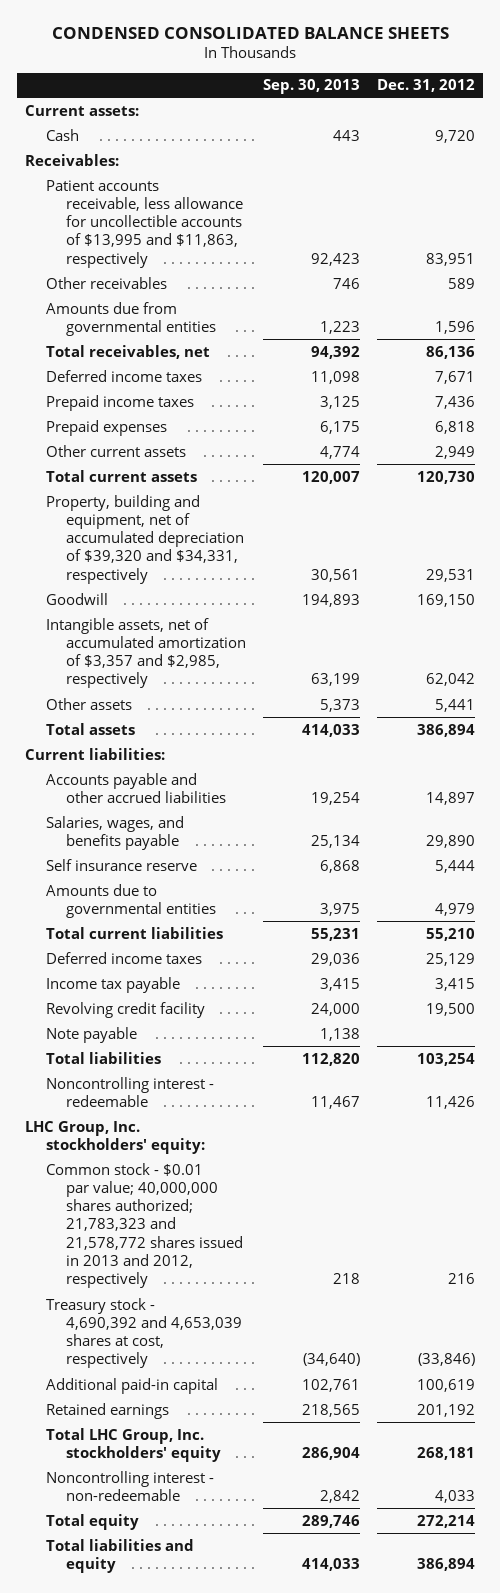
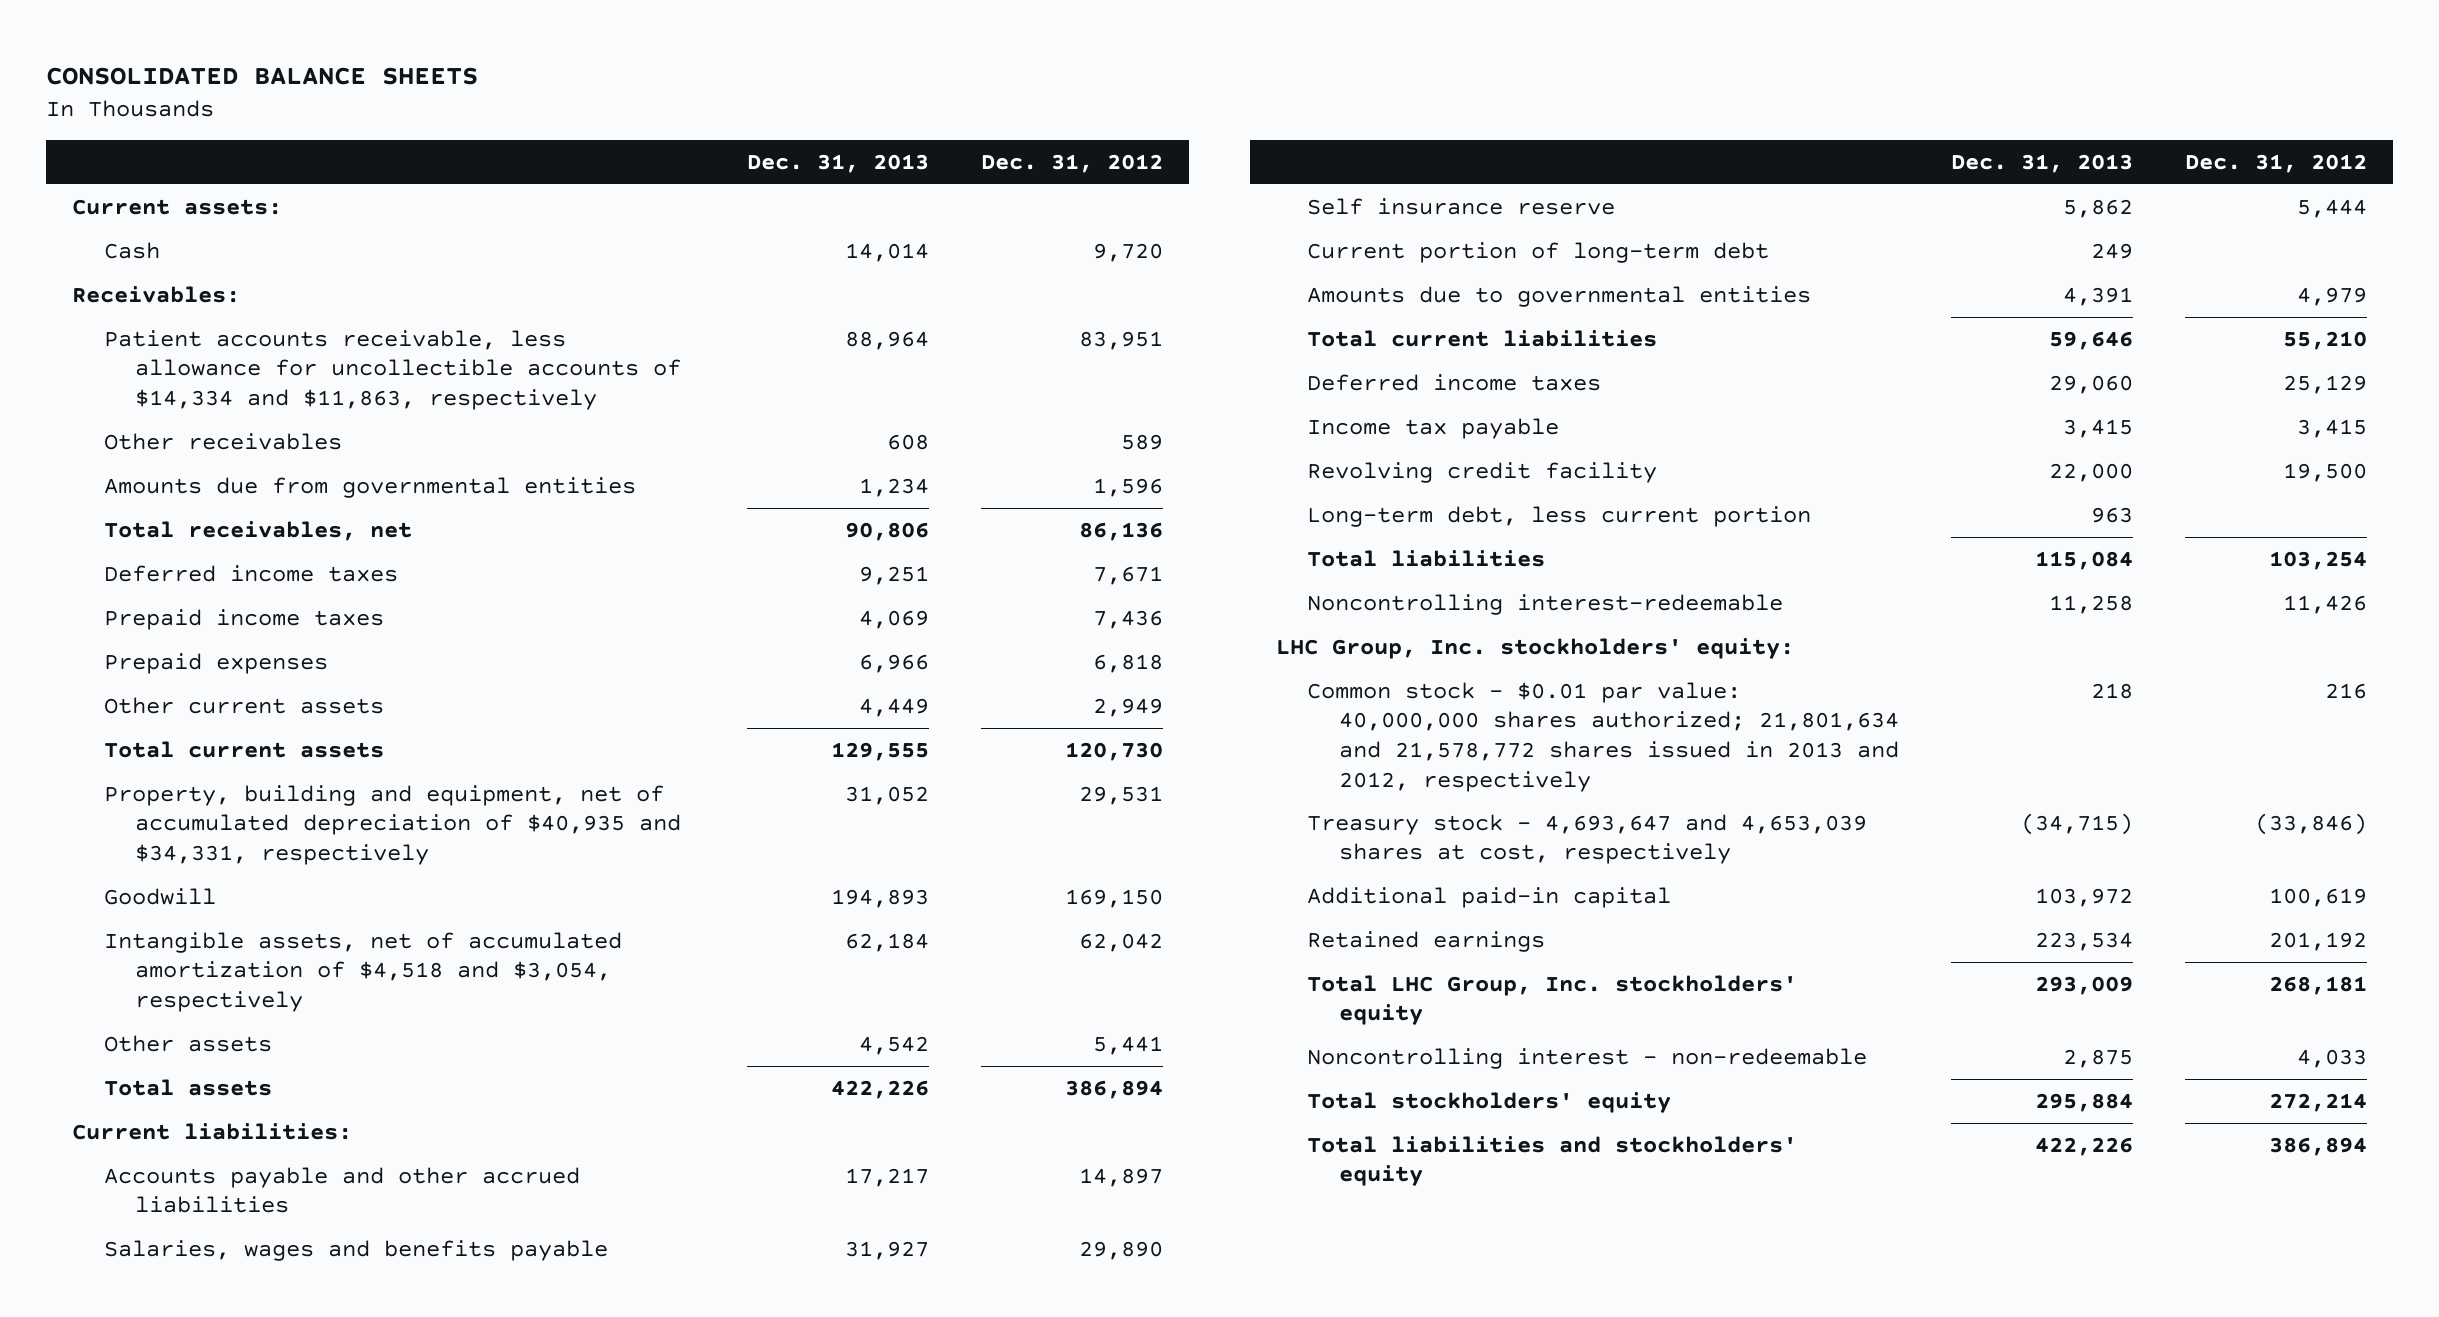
- CONDENSED CONSOLIDATED BALANCE SHEETS
+ CONSOLIDATED BALANCE SHEETS
- | Sep. 30, 2013 | Dec. 31, 2012
+ | Dec. 31, 2013 | Dec. 31, 2012
- Patient accounts receivable, less allowance for uncollectible accounts of $13,995 and $11,863, respectively | 92,423 | 83,951
+ Patient accounts receivable, less allowance for uncollectible accounts of $14,334 and $11,863, respectively | 88,964 | 83,951
- Property, building and equipment, net of accumulated depreciation of $39,320 and $34,331, respectively | 30,561 | 29,531
+ Property, building and equipment, net of accumulated depreciation of $40,935 and $34,331, respectively | 31,052 | 29,531
- Intangible assets, net of accumulated amortization of $3,357 and $2,985, respectively | 63,199 | 62,042
+ Intangible assets, net of accumulated amortization of $4,518 and $3,054, respectively | 62,184 | 62,042
- Salaries, wages, and benefits payable | 25,134 | 29,890
+ Salaries, wages and benefits payable | 31,927 | 29,890
+ Current portion of long-term debt | 249 |
- Note payable | 1,138 |
+ Long-term debt, less current portion | 963 |
- Noncontrolling interest - redeemable | 11,467 | 11,426
+ Noncontrolling interest-redeemable | 11,258 | 11,426
- Common stock - $0.01 par value; 40,000,000 shares authorized; 21,783,323 and 21,578,772 shares issued in 2013 and 2012, respectively | 218 | 216
- Treasury stock - 4,690,392 and 4,653,039 shares at cost, respectively | (34,640) | (33,846)
+ Common stock - $0.01 par value: 40,000,000 shares authorized; 21,801,634 and 21,578,772 shares issued in 2013 and 2012, respectively | 218 | 216
+ Treasury stock - 4,693,647 and 4,653,039 shares at cost, respectively | (34,715) | (33,846)
- Total equity | 289,746 | 272,214
- Total liabilities and equity | 414,033 | 386,894
+ Total stockholders' equity | 295,884 | 272,214
+ Total liabilities and stockholders' equity | 422,226 | 386,894

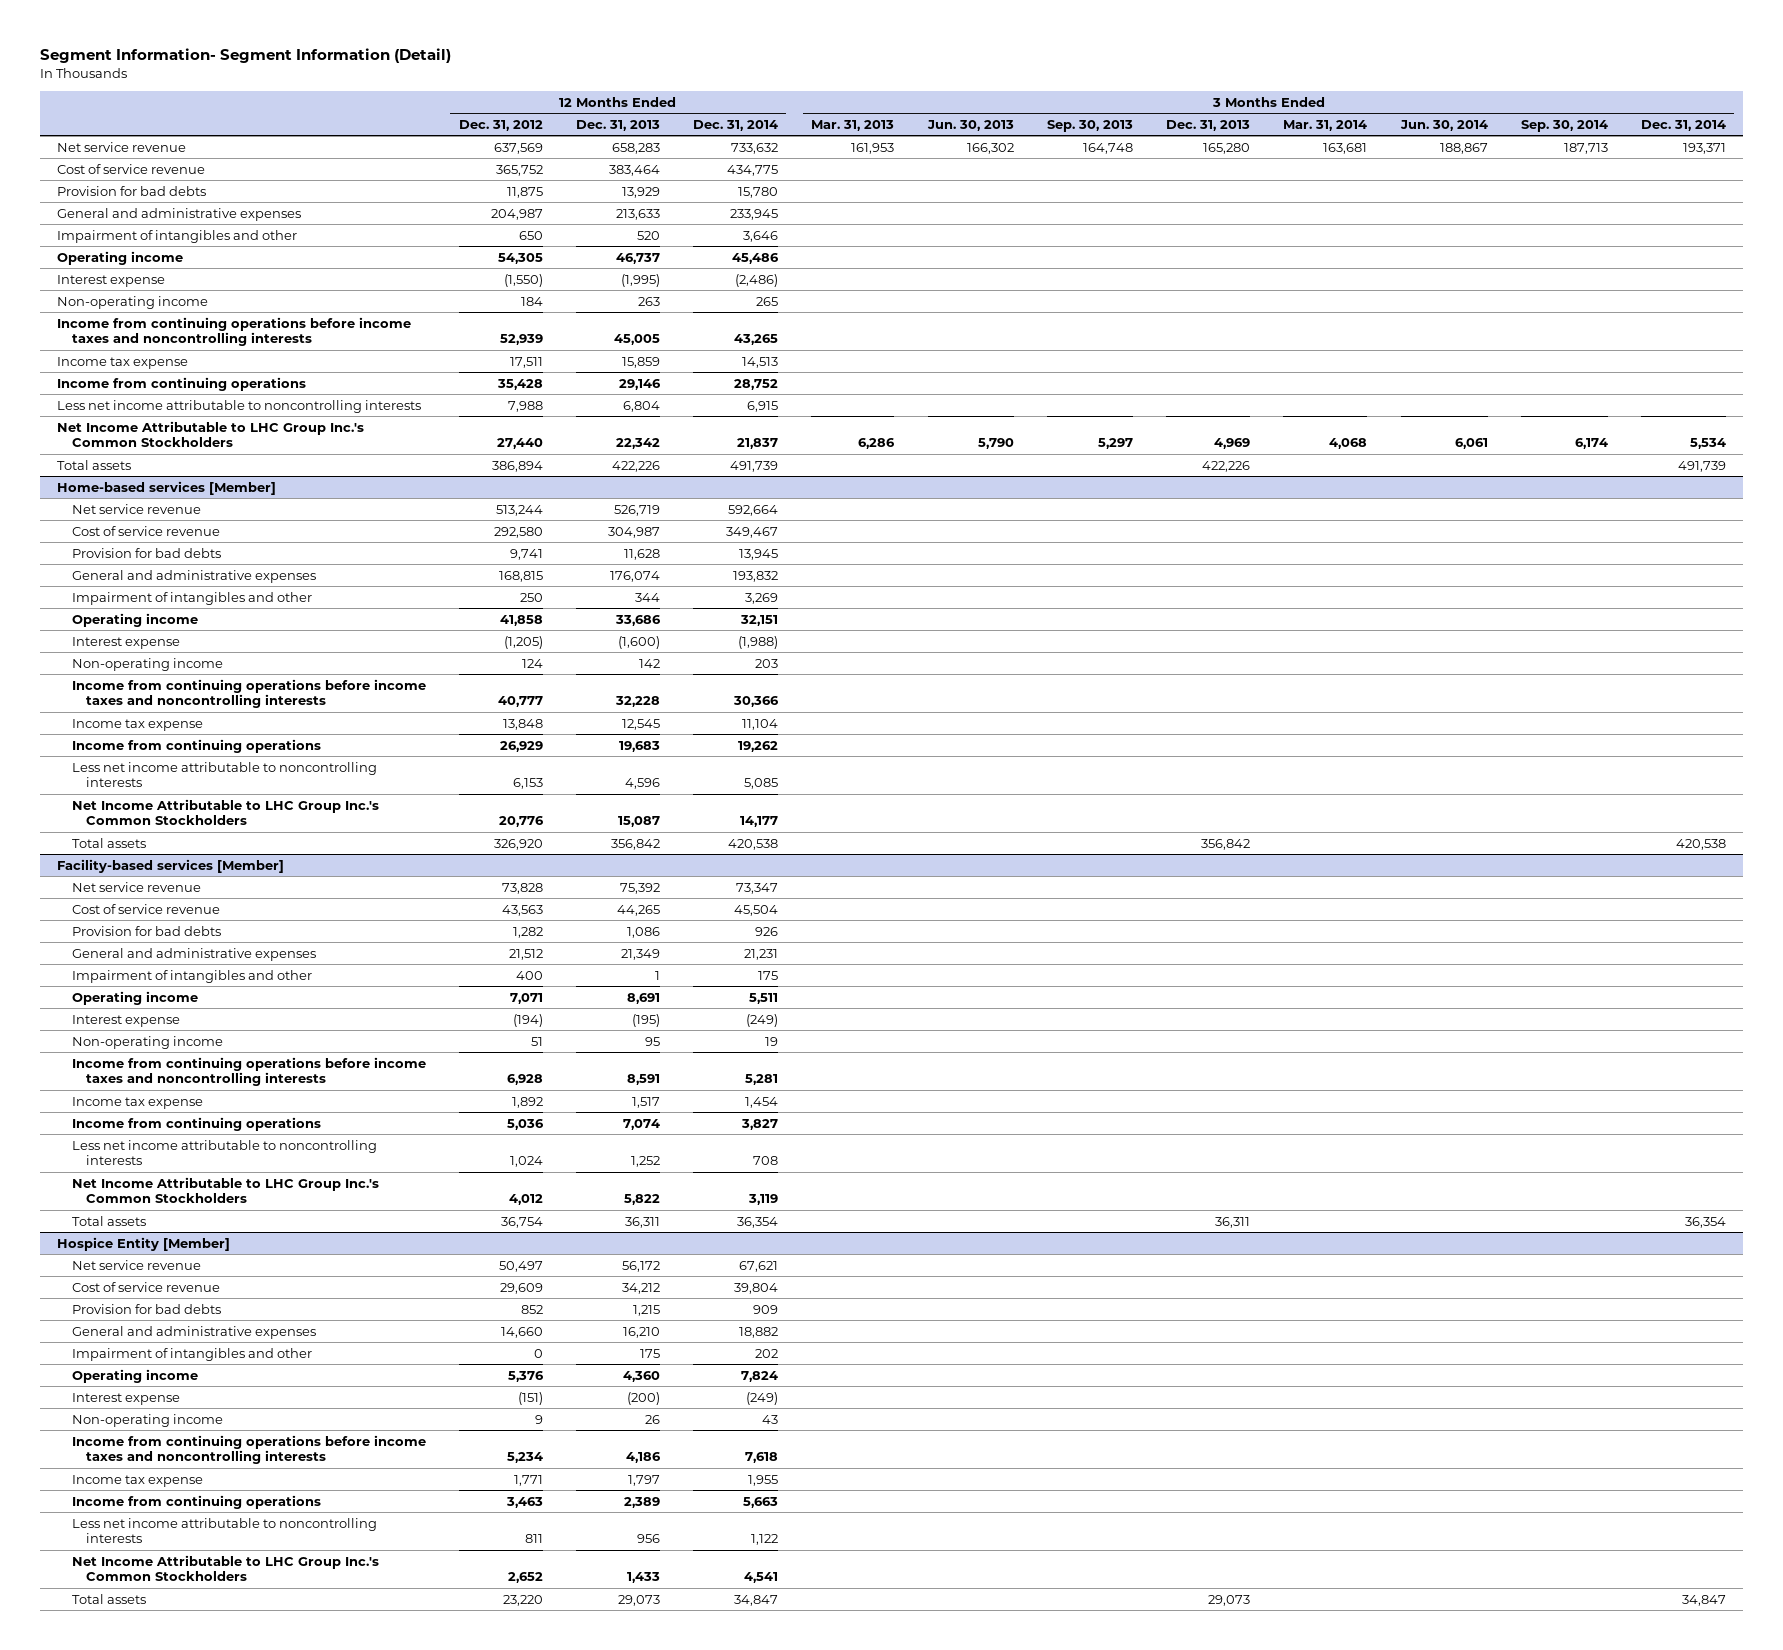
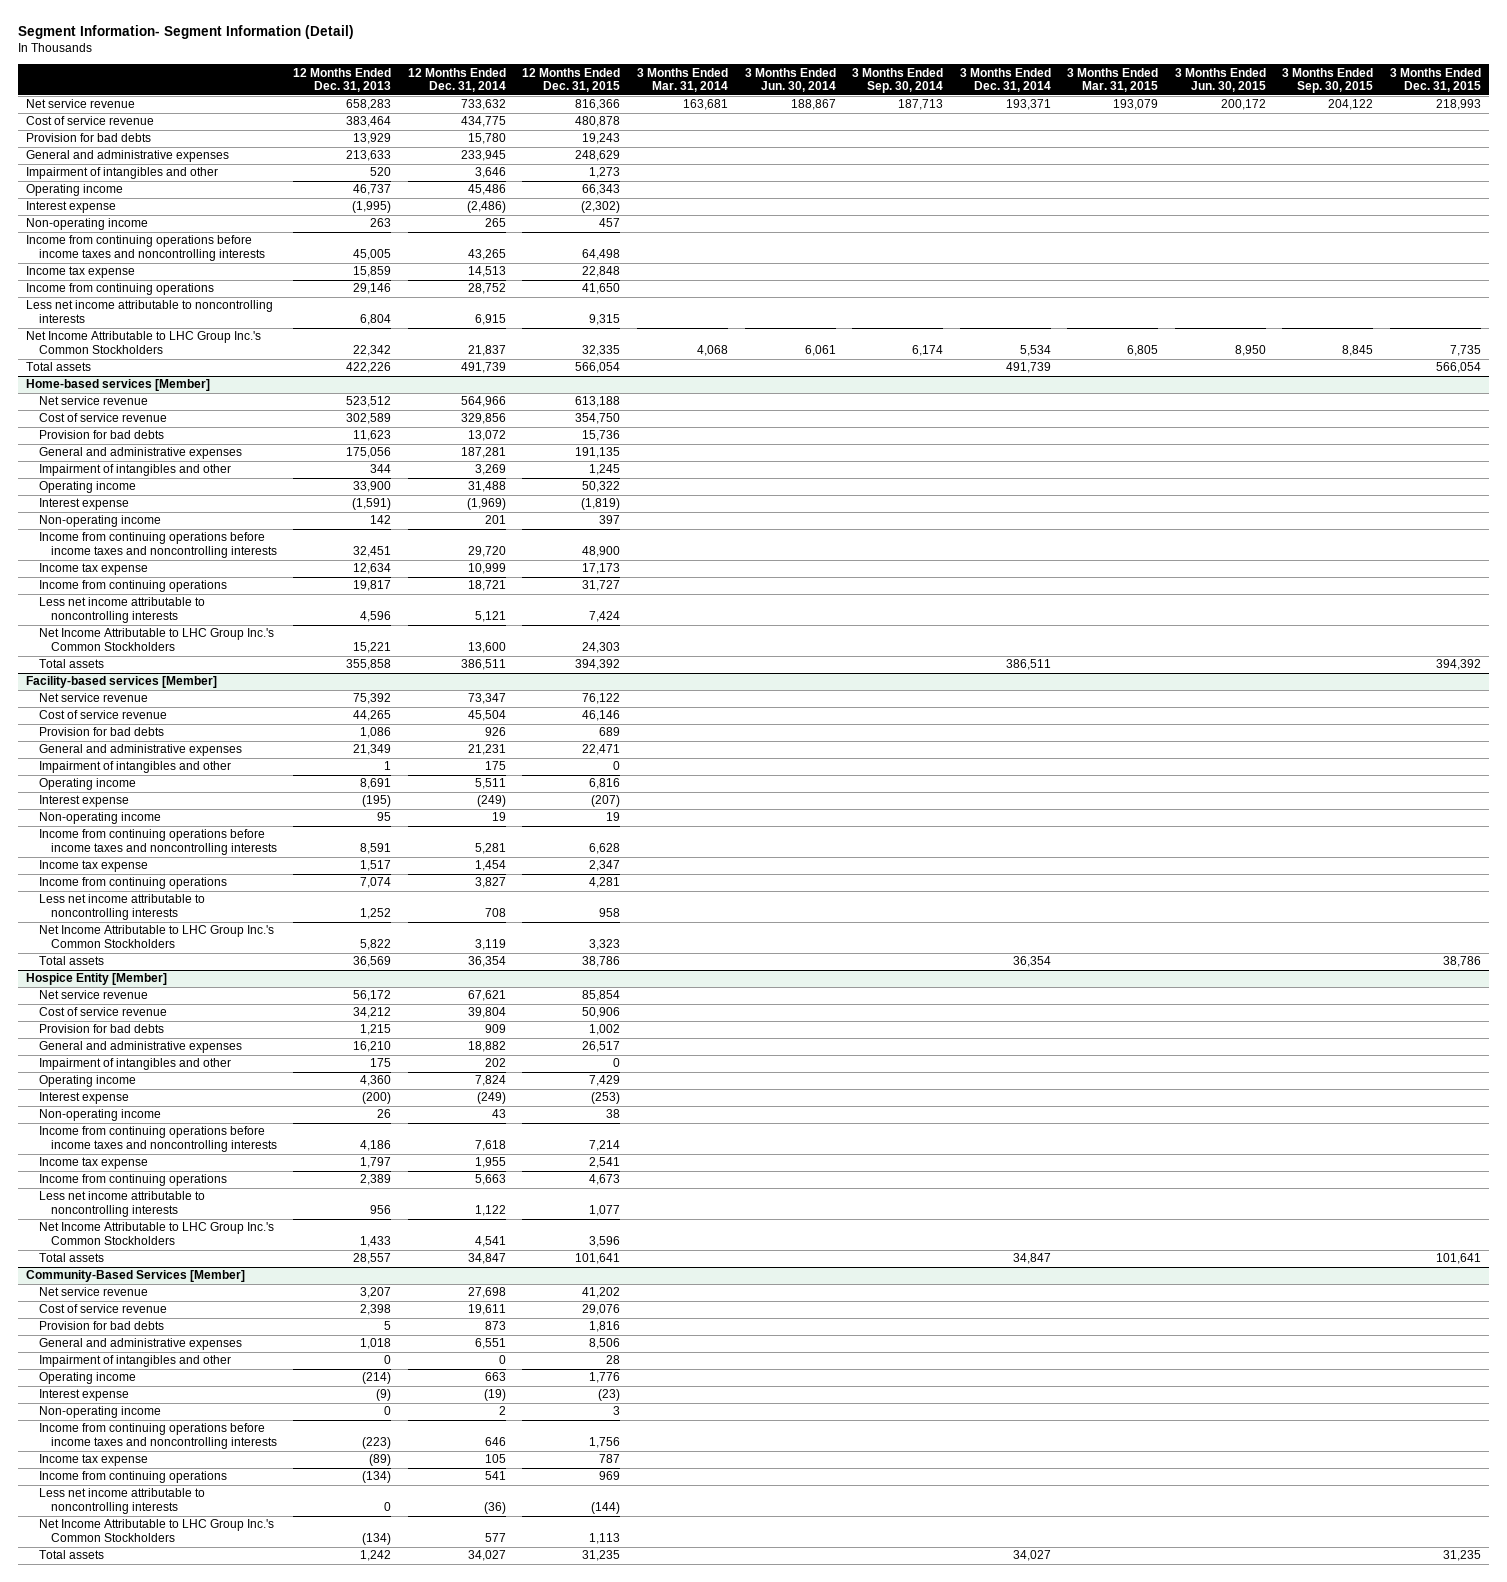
- | 12 Months Ended Dec. 31, 2012 | 12 Months Ended Dec. 31, 2013 | 12 Months Ended Dec. 31, 2014 | 3 Months Ended Mar. 31, 2013 | 3 Months Ended Jun. 30, 2013 | 3 Months Ended Sep. 30, 2013 | 3 Months Ended Dec. 31, 2013 | 3 Months Ended Mar. 31, 2014 | 3 Months Ended Jun. 30, 2014 | 3 Months Ended Sep. 30, 2014 | 3 Months Ended Dec. 31, 2014
+ | 12 Months Ended Dec. 31, 2013 | 12 Months Ended Dec. 31, 2014 | 12 Months Ended Dec. 31, 2015 | 3 Months Ended Mar. 31, 2014 | 3 Months Ended Jun. 30, 2014 | 3 Months Ended Sep. 30, 2014 | 3 Months Ended Dec. 31, 2014 | 3 Months Ended Mar. 31, 2015 | 3 Months Ended Jun. 30, 2015 | 3 Months Ended Sep. 30, 2015 | 3 Months Ended Dec. 31, 2015
@ Home-based services [Member]
- Net service revenue | 513,244 | 526,719 | 592,664 | | | | | | | |
- Cost of service revenue | 292,580 | 304,987 | 349,467 | | | | | | | |
- Provision for bad debts | 9,741 | 11,628 | 13,945 | | | | | | | |
- General and administrative expenses | 168,815 | 176,074 | 193,832 | | | | | | | |
+ Net service revenue | 523,512 | 564,966 | 613,188 | | | | | | | |
+ Cost of service revenue | 302,589 | 329,856 | 354,750 | | | | | | | |
+ Provision for bad debts | 11,623 | 13,072 | 15,736 | | | | | | | |
+ General and administrative expenses | 175,056 | 187,281 | 191,135 | | | | | | | |
- Operating income | 41,858 | 33,686 | 32,151 | | | | | | | |
- Interest expense | (1,205) | (1,600) | (1,988) | | | | | | | |
- Non-operating income | 124 | 142 | 203 | | | | | | | |
- Income from continuing operations before income taxes and noncontrolling interests | 40,777 | 32,228 | 30,366 | | | | | | | |
- Income tax expense | 13,848 | 12,545 | 11,104 | | | | | | | |
- Income from continuing operations | 26,929 | 19,683 | 19,262 | | | | | | | |
- Less net income attributable to noncontrolling interests | 6,153 | 4,596 | 5,085 | | | | | | | |
- Net Income Attributable to LHC Group Inc.'s Common Stockholders | 20,776 | 15,087 | 14,177 | | | | | | | |
- Total assets | 326,920 | 356,842 | 420,538 | | | | 356,842 | | | | 420,538
+ Operating income | 33,900 | 31,488 | 50,322 | | | | | | | |
+ Interest expense | (1,591) | (1,969) | (1,819) | | | | | | | |
+ Non-operating income | 142 | 201 | 397 | | | | | | | |
+ Income from continuing operations before income taxes and noncontrolling interests | 32,451 | 29,720 | 48,900 | | | | | | | |
+ Income tax expense | 12,634 | 10,999 | 17,173 | | | | | | | |
+ Income from continuing operations | 19,817 | 18,721 | 31,727 | | | | | | | |
+ Less net income attributable to noncontrolling interests | 4,596 | 5,121 | 7,424 | | | | | | | |
+ Net Income Attributable to LHC Group Inc.'s Common Stockholders | 15,221 | 13,600 | 24,303 | | | | | | | |
+ Total assets | 355,858 | 386,511 | 394,392 | | | | 386,511 | | | | 394,392
@ Facility-based services [Member]
- Total assets | 36,754 | 36,311 | 36,354 | | | | 36,311 | | | | 36,354
+ Total assets | 36,569 | 36,354 | 38,786 | | | | 36,354 | | | | 38,786
@ Hospice Entity [Member]
- Total assets | 23,220 | 29,073 | 34,847 | | | | 29,073 | | | | 34,847
+ Total assets | 28,557 | 34,847 | 101,641 | | | | 34,847 | | | | 101,641
+ Community-Based Services [Member]
+ Net service revenue | 3,207 | 27,698 | 41,202 | | | | | | | |
+ Cost of service revenue | 2,398 | 19,611 | 29,076 | | | | | | | |
+ Provision for bad debts | 5 | 873 | 1,816 | | | | | | | |
+ General and administrative expenses | 1,018 | 6,551 | 8,506 | | | | | | | |
+ Impairment of intangibles and other | 0 | 0 | 28 | | | | | | | |
+ Operating income | (214) | 663 | 1,776 | | | | | | | |
+ Interest expense | (9) | (19) | (23) | | | | | | | |
+ Non-operating income | 0 | 2 | 3 | | | | | | | |
+ Income from continuing operations before income taxes and noncontrolling interests | (223) | 646 | 1,756 | | | | | | | |
+ Income tax expense | (89) | 105 | 787 | | | | | | | |
+ Income from continuing operations | (134) | 541 | 969 | | | | | | | |
+ Less net income attributable to noncontrolling interests | 0 | (36) | (144) | | | | | | | |
+ Net Income Attributable to LHC Group Inc.'s Common Stockholders | (134) | 577 | 1,113 | | | | | | | |
+ Total assets | 1,242 | 34,027 | 31,235 | | | | 34,027 | | | | 31,235

